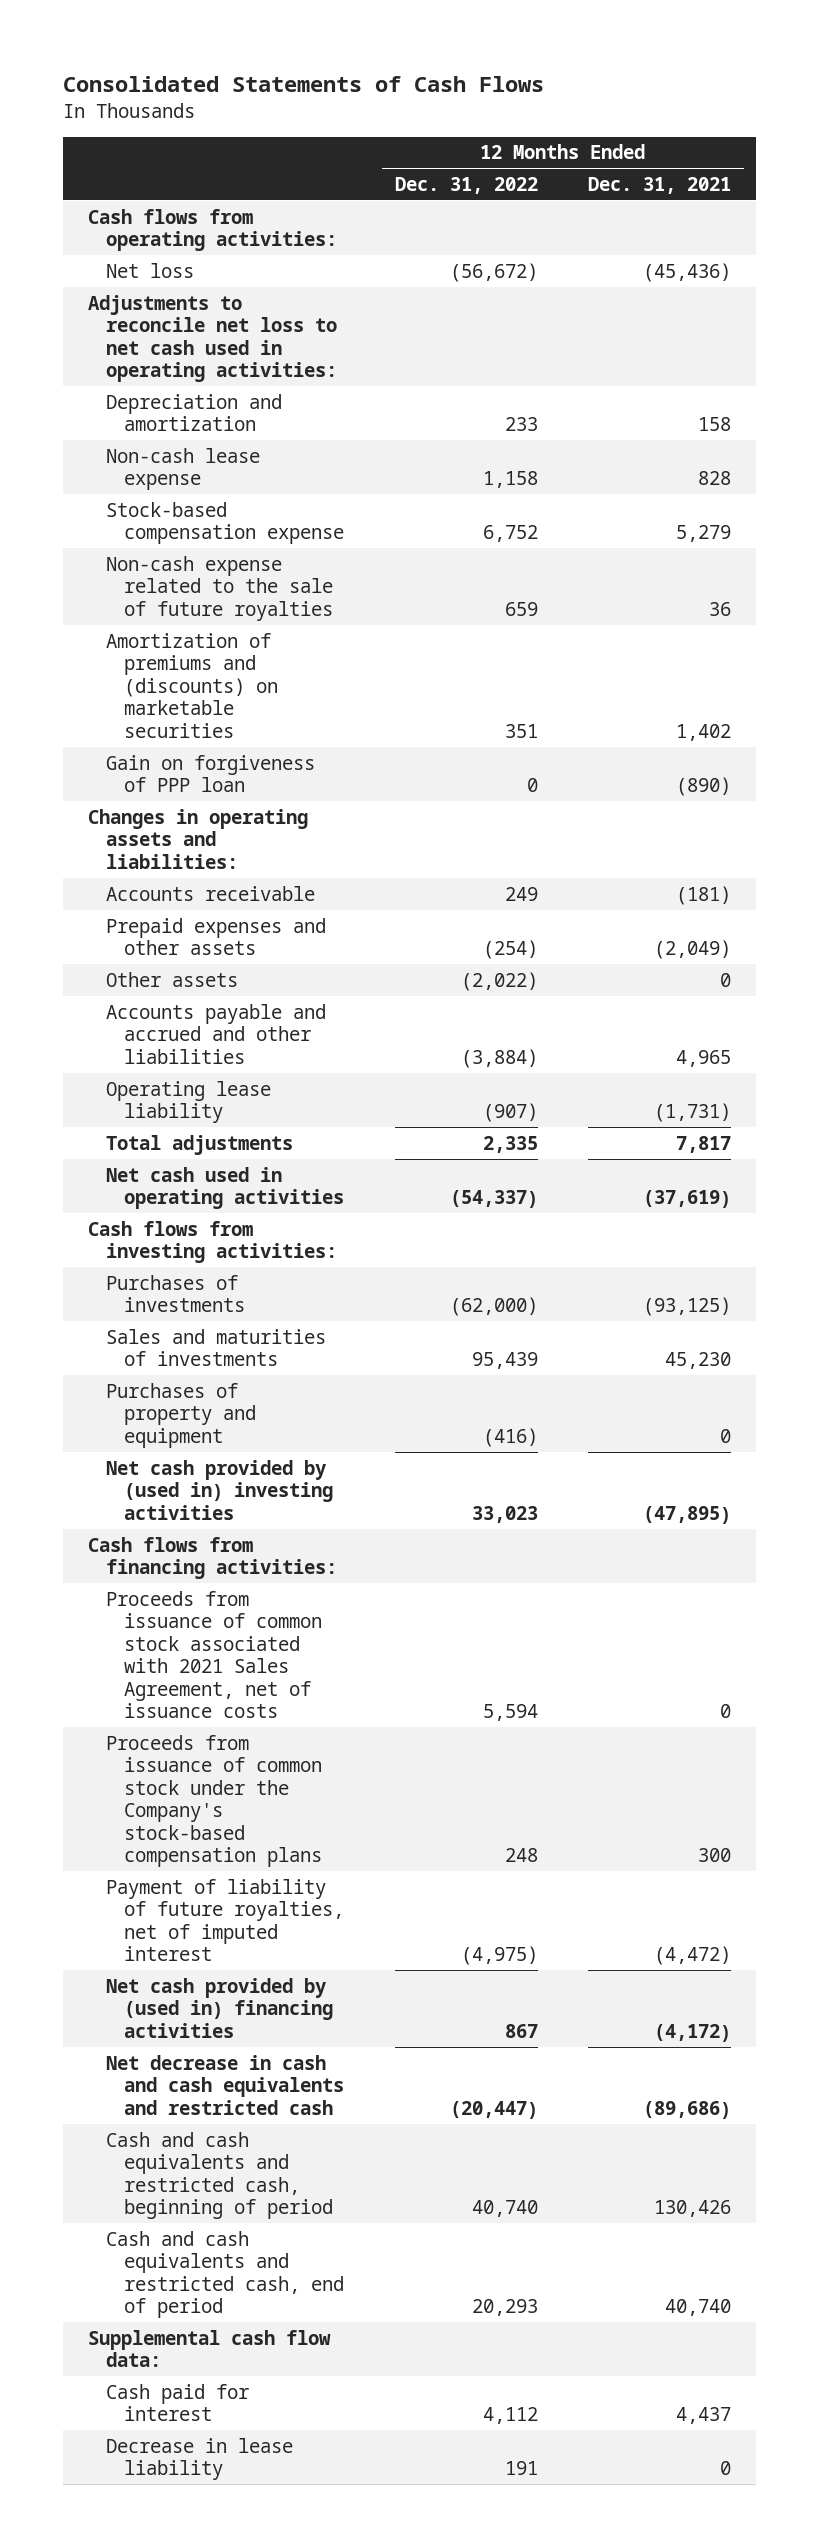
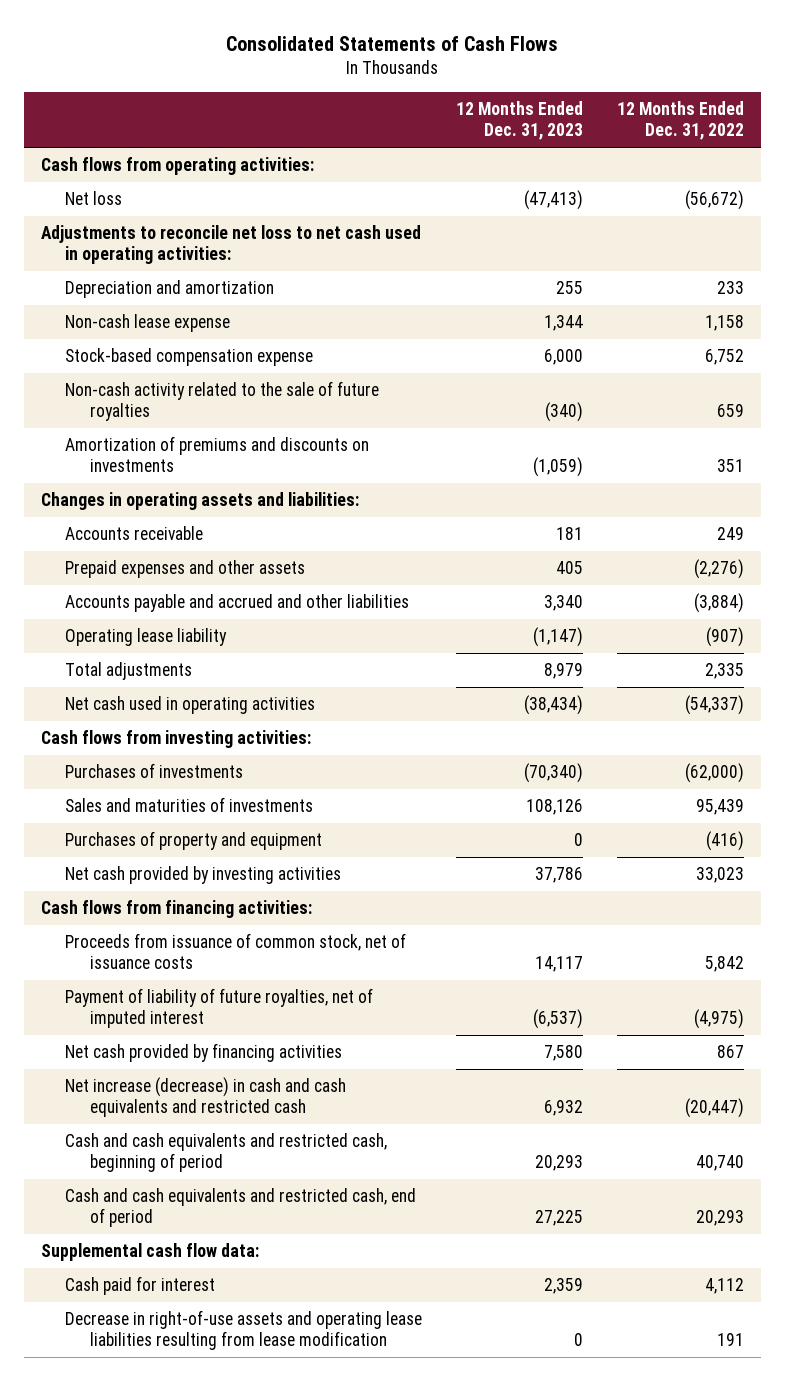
- | 12 Months Ended Dec. 31, 2022 | 12 Months Ended Dec. 31, 2021
+ | 12 Months Ended Dec. 31, 2023 | 12 Months Ended Dec. 31, 2022
- Non-cash expense related to the sale of future royalties | 659 | 36
- Amortization of premiums and (discounts) on marketable securities | 351 | 1,402
- Gain on forgiveness of PPP loan | 0 | (890)
+ Non-cash activity related to the sale of future royalties | (340) | 659
+ Amortization of premiums and discounts on investments | (1,059) | 351
- Prepaid expenses and other assets | (254) | (2,049)
- Other assets | (2,022) | 0
+ Prepaid expenses and other assets | 405 | (2,276)
- Net cash provided by (used in) investing activities | 33,023 | (47,895)
+ Net cash provided by investing activities | 37,786 | 33,023
- Proceeds from issuance of common stock associated with 2021 Sales Agreement, net of issuance costs | 5,594 | 0
- Proceeds from issuance of common stock under the Company's stock-based compensation plans | 248 | 300
+ Proceeds from issuance of common stock, net of issuance costs | 14,117 | 5,842
- Net cash provided by (used in) financing activities | 867 | (4,172)
- Net decrease in cash and cash equivalents and restricted cash | (20,447) | (89,686)
+ Net cash provided by financing activities | 7,580 | 867
+ Net increase (decrease) in cash and cash equivalents and restricted cash | 6,932 | (20,447)
- Decrease in lease liability | 191 | 0
+ Decrease in right-of-use assets and operating lease liabilities resulting from lease modification | 0 | 191

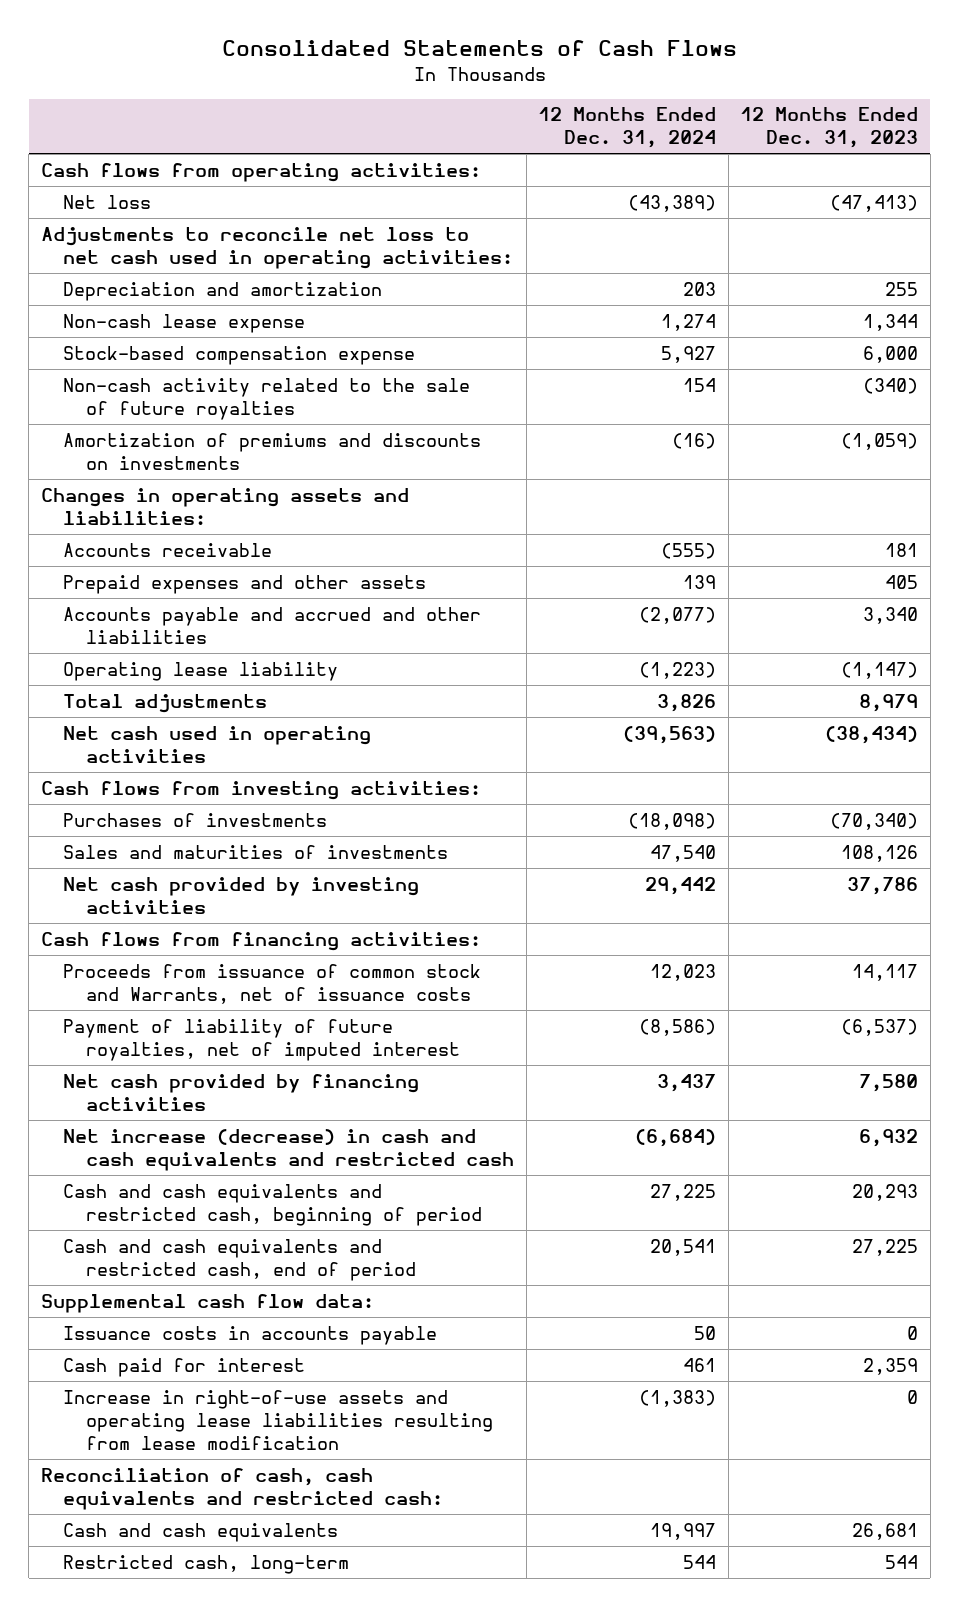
- | 12 Months Ended Dec. 31, 2023 | 12 Months Ended Dec. 31, 2022
+ | 12 Months Ended Dec. 31, 2024 | 12 Months Ended Dec. 31, 2023
- Purchases of property and equipment | 0 | (416)
- Proceeds from issuance of common stock, net of issuance costs | 14,117 | 5,842
+ Proceeds from issuance of common stock and Warrants, net of issuance costs | 12,023 | 14,117
+ Issuance costs in accounts payable | 50 | 0
- Decrease in right-of-use assets and operating lease liabilities resulting from lease modification | 0 | 191
+ Increase in right-of-use assets and operating lease liabilities resulting from lease modification | (1,383) | 0
+ Reconciliation of cash, cash equivalents and restricted cash:
+ Cash and cash equivalents | 19,997 | 26,681
+ Restricted cash, long-term | 544 | 544

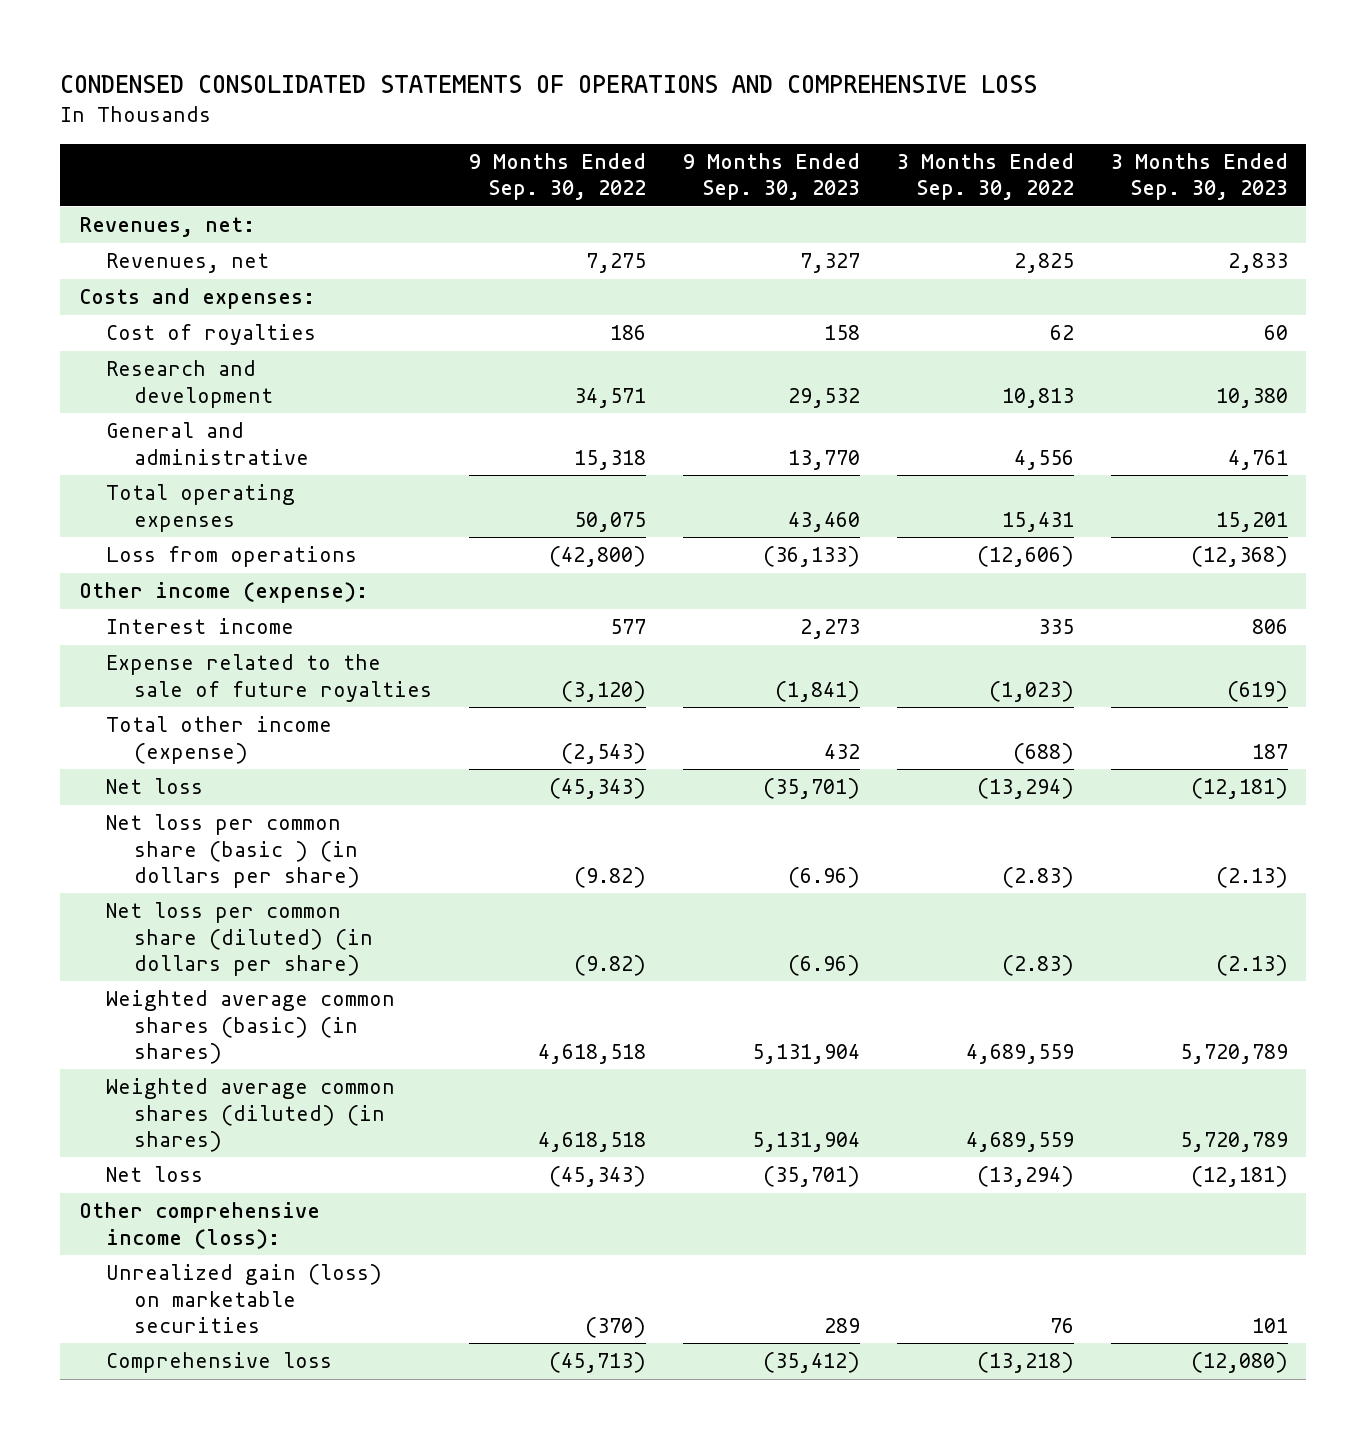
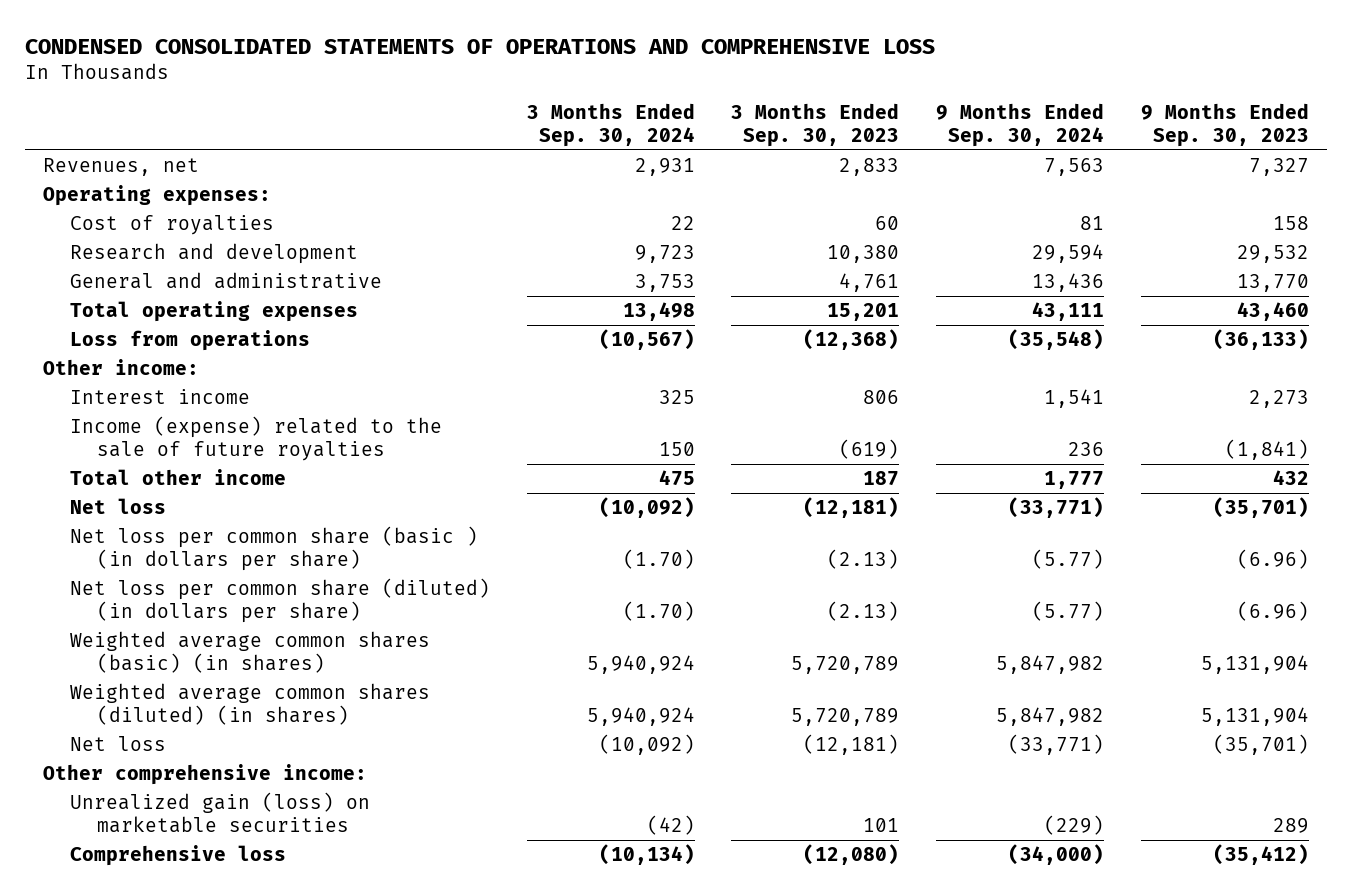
- | 9 Months Ended Sep. 30, 2022 | 9 Months Ended Sep. 30, 2023 | 3 Months Ended Sep. 30, 2022 | 3 Months Ended Sep. 30, 2023
+ | 3 Months Ended Sep. 30, 2024 | 3 Months Ended Sep. 30, 2023 | 9 Months Ended Sep. 30, 2024 | 9 Months Ended Sep. 30, 2023
- Revenues, net:
- Costs and expenses:
+ Operating expenses:
- Other income (expense):
+ Other income:
- Expense related to the sale of future royalties | (3,120) | (1,841) | (1,023) | (619)
- Total other income (expense) | (2,543) | 432 | (688) | 187
+ Income (expense) related to the sale of future royalties | 150 | (619) | 236 | (1,841)
+ Total other income | 475 | 187 | 1,777 | 432
- Other comprehensive income (loss):
+ Other comprehensive income:

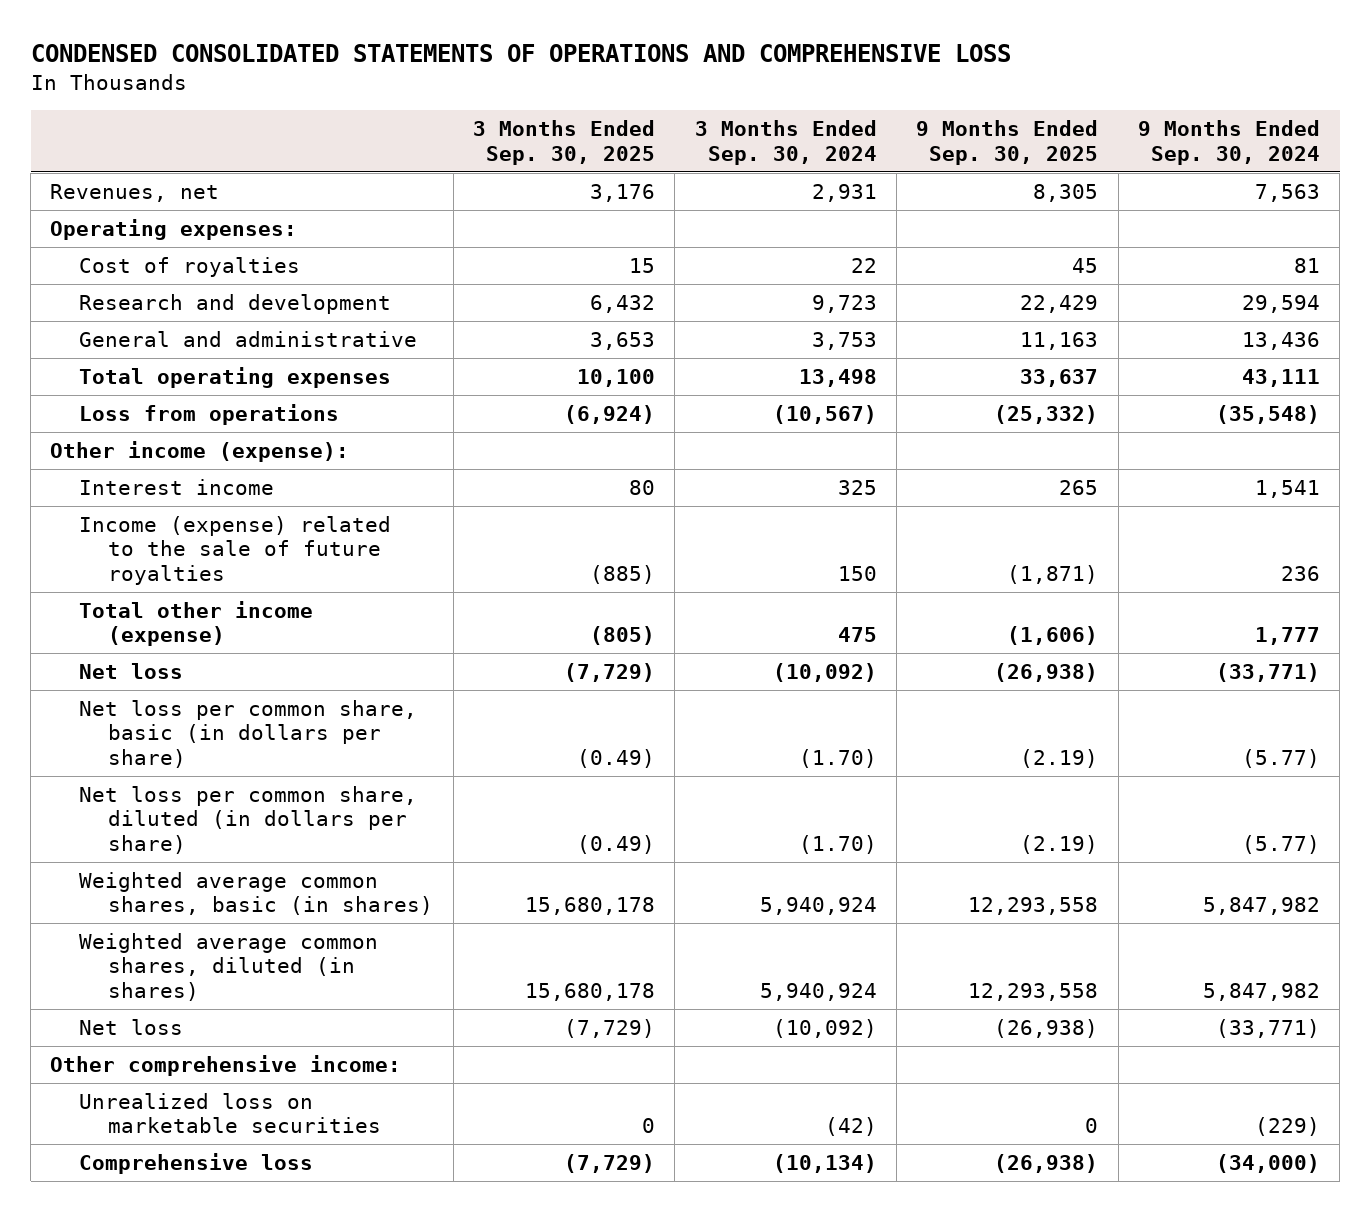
- | 3 Months Ended Sep. 30, 2024 | 3 Months Ended Sep. 30, 2023 | 9 Months Ended Sep. 30, 2024 | 9 Months Ended Sep. 30, 2023
+ | 3 Months Ended Sep. 30, 2025 | 3 Months Ended Sep. 30, 2024 | 9 Months Ended Sep. 30, 2025 | 9 Months Ended Sep. 30, 2024
- Other income:
+ Other income (expense):
- Total other income | 475 | 187 | 1,777 | 432
+ Total other income (expense) | (805) | 475 | (1,606) | 1,777
- Net loss per common share (basic ) (in dollars per share) | (1.70) | (2.13) | (5.77) | (6.96)
- Net loss per common share (diluted) (in dollars per share) | (1.70) | (2.13) | (5.77) | (6.96)
- Weighted average common shares (basic) (in shares) | 5,940,924 | 5,720,789 | 5,847,982 | 5,131,904
- Weighted average common shares (diluted) (in shares) | 5,940,924 | 5,720,789 | 5,847,982 | 5,131,904
+ Net loss per common share, basic (in dollars per share) | (0.49) | (1.70) | (2.19) | (5.77)
+ Net loss per common share, diluted (in dollars per share) | (0.49) | (1.70) | (2.19) | (5.77)
+ Weighted average common shares, basic (in shares) | 15,680,178 | 5,940,924 | 12,293,558 | 5,847,982
+ Weighted average common shares, diluted (in shares) | 15,680,178 | 5,940,924 | 12,293,558 | 5,847,982
- Unrealized gain (loss) on marketable securities | (42) | 101 | (229) | 289
+ Unrealized loss on marketable securities | 0 | (42) | 0 | (229)

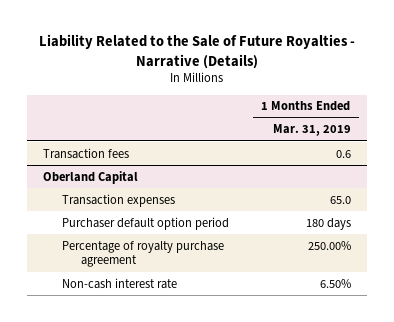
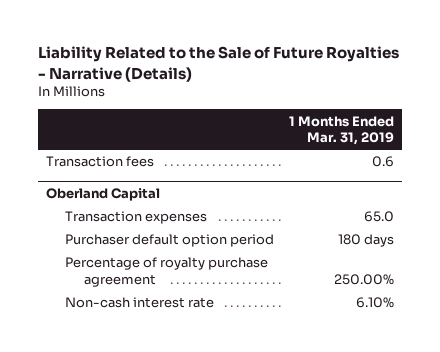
@ Oberland Capital
- Non-cash interest rate | 6.50%
+ Non-cash interest rate | 6.10%

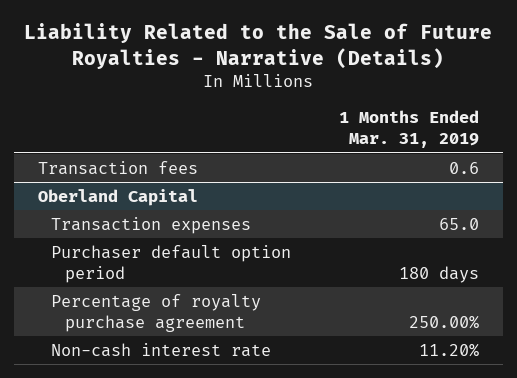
@ Oberland Capital
- Non-cash interest rate | 6.10%
+ Non-cash interest rate | 11.20%

